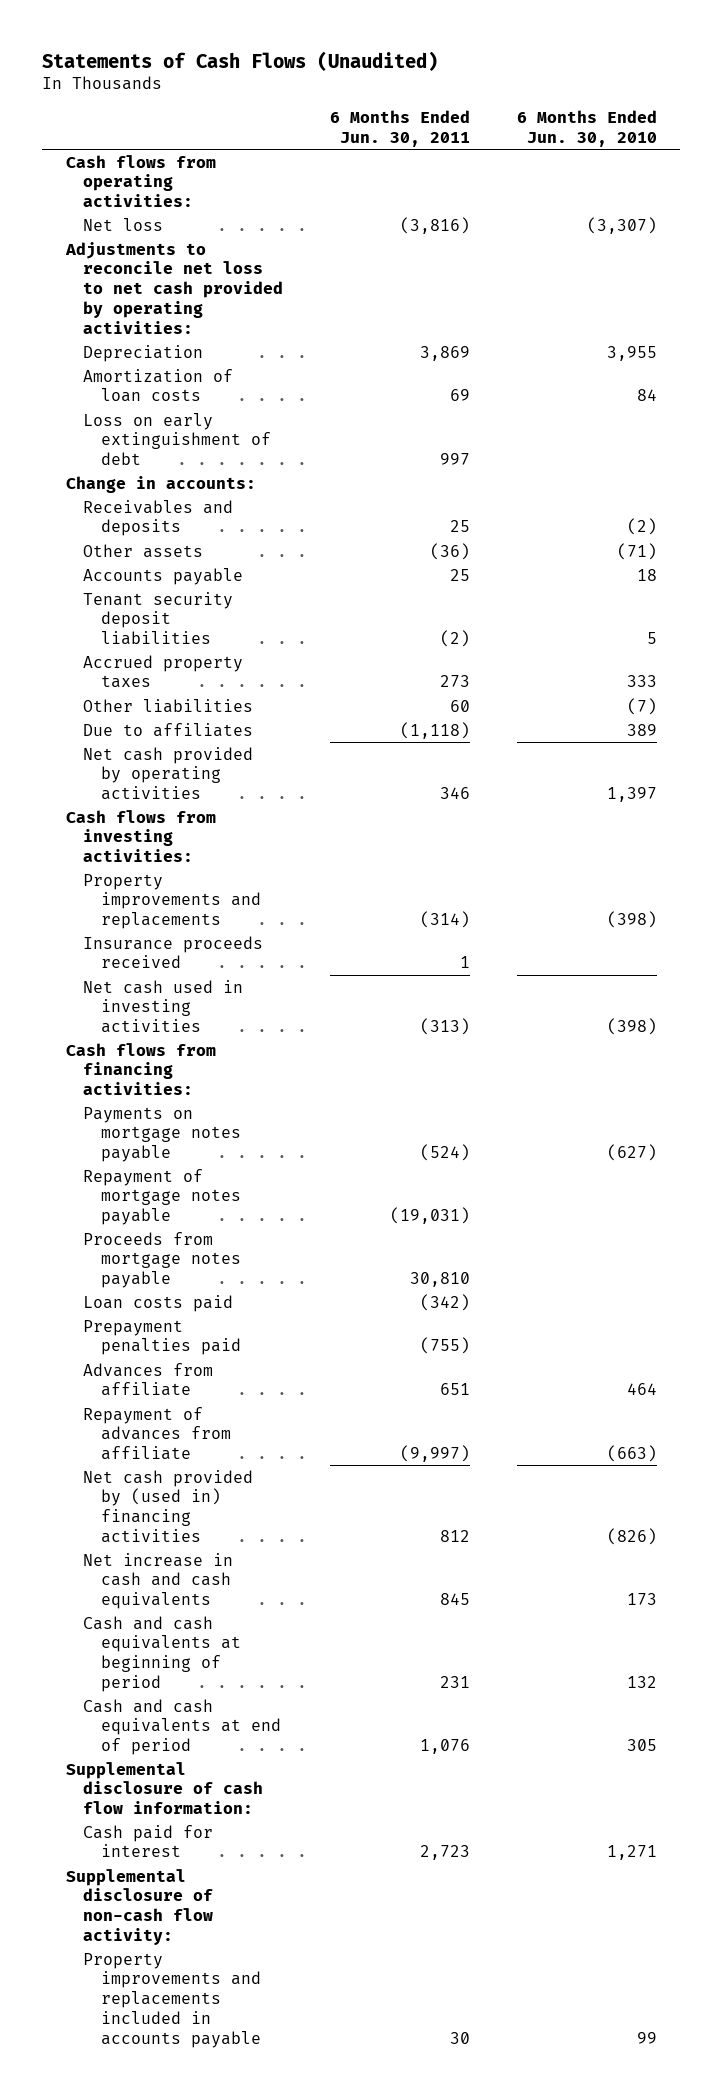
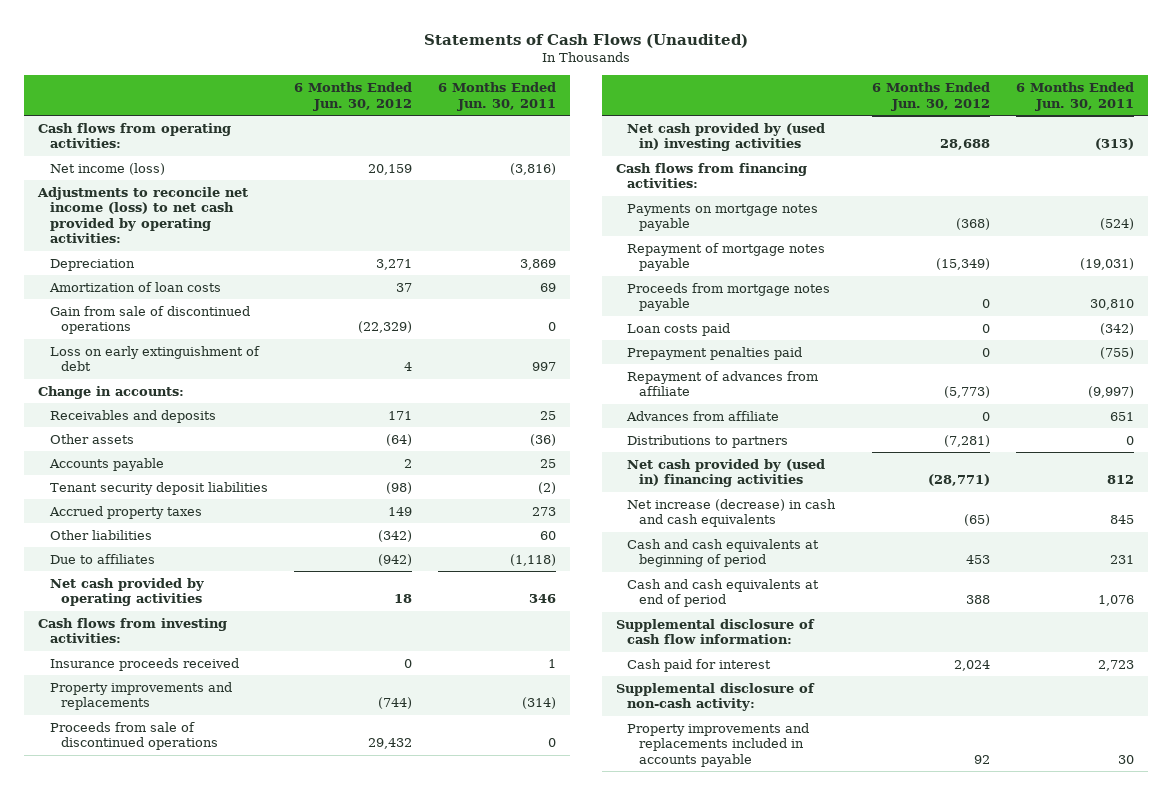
- | 6 Months Ended Jun. 30, 2011 | 6 Months Ended Jun. 30, 2010
+ | 6 Months Ended Jun. 30, 2012 | 6 Months Ended Jun. 30, 2011
- Net loss | (3,816) | (3,307)
- Adjustments to reconcile net loss to net cash provided by operating activities:
+ Net income (loss) | 20,159 | (3,816)
+ Adjustments to reconcile net income (loss) to net cash provided by operating activities:
+ Gain from sale of discontinued operations | (22,329) | 0
- Net cash used in investing activities | (313) | (398)
moved down: Property improvements and replacements | (744) | (314)
+ Proceeds from sale of discontinued operations | 29,432 | 0
+ Net cash provided by (used in) investing activities | 28,688 | (313)
moved down: Advances from affiliate | 0 | 651
+ Distributions to partners | (7,281) | 0
- Net increase in cash and cash equivalents | 845 | 173
+ Net increase (decrease) in cash and cash equivalents | (65) | 845
- Supplemental disclosure of non-cash flow activity:
+ Supplemental disclosure of non-cash activity:

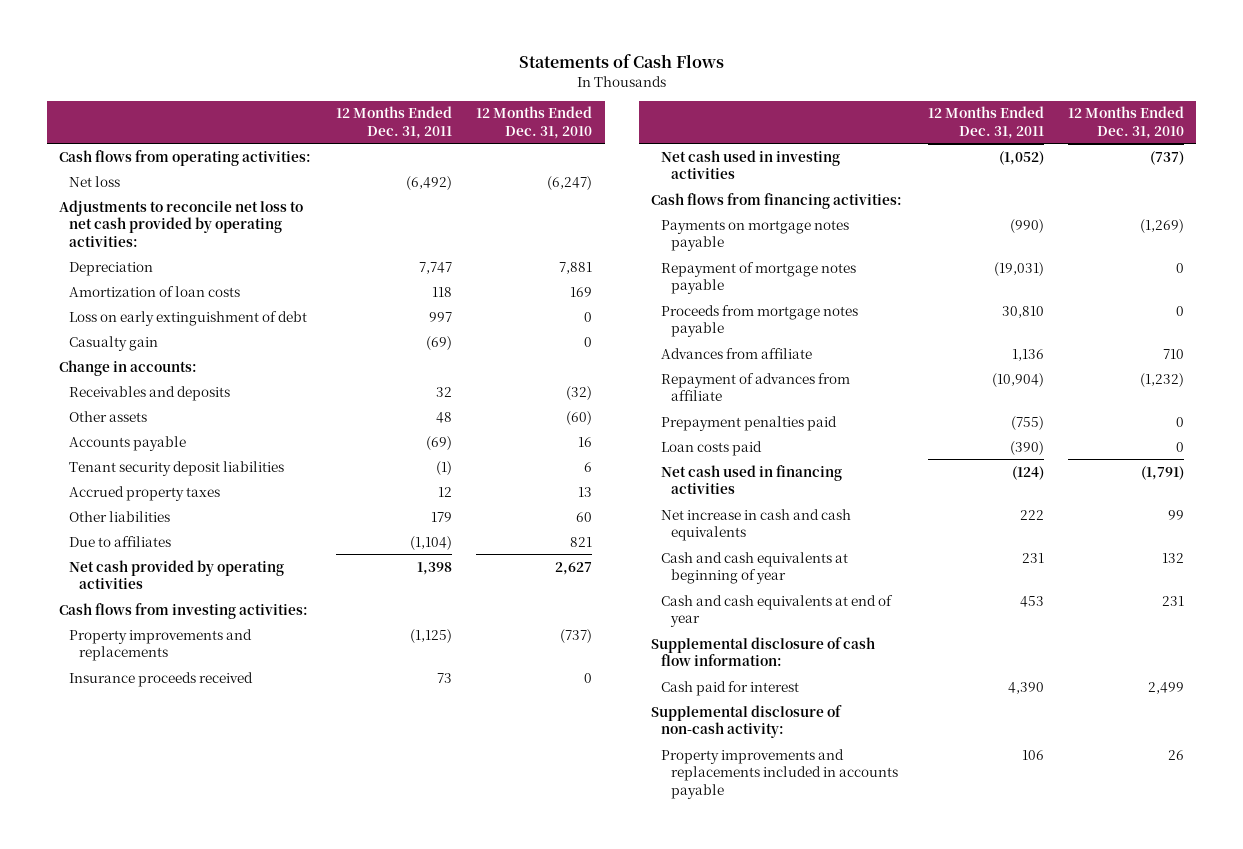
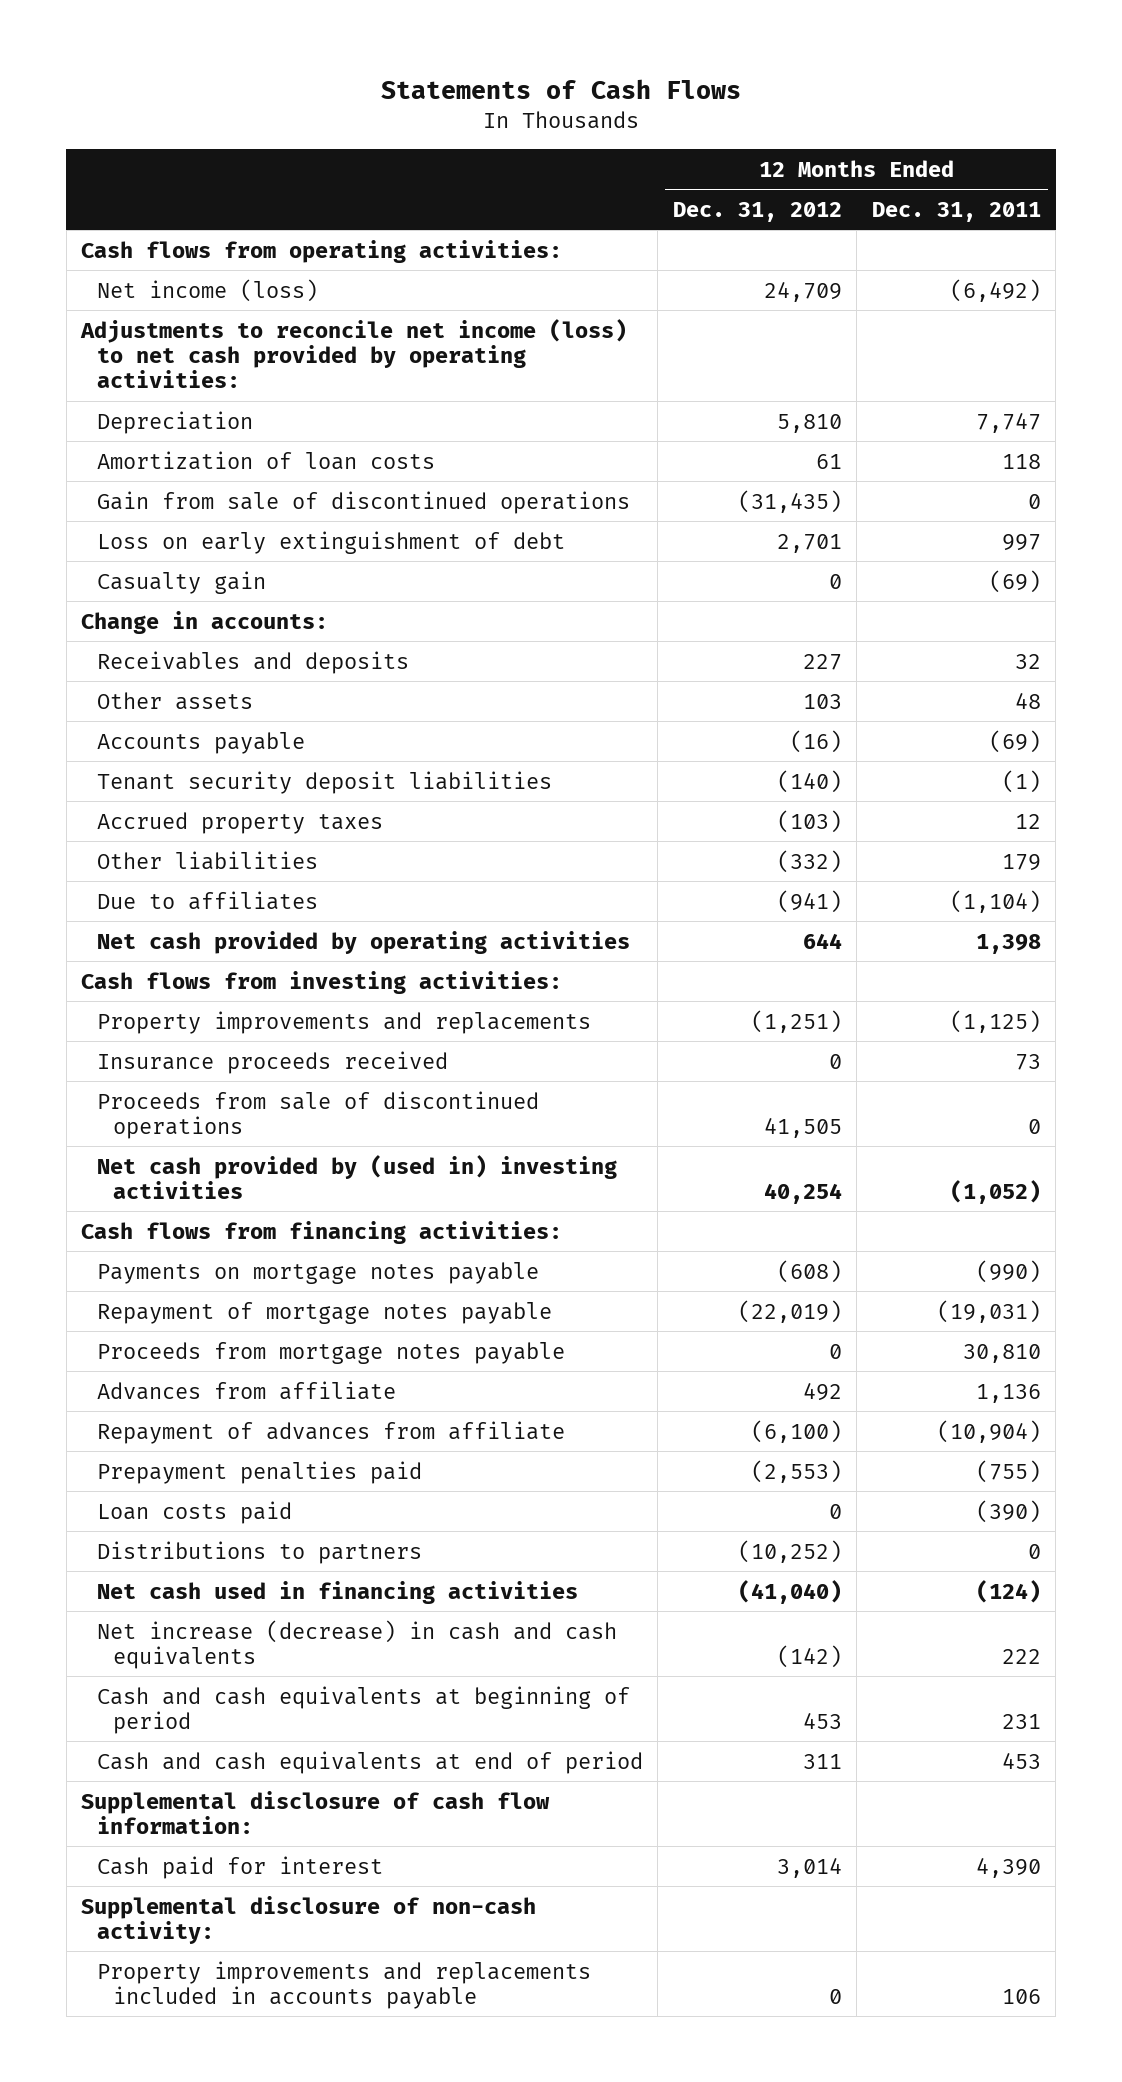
- | 12 Months Ended Dec. 31, 2011 | 12 Months Ended Dec. 31, 2010
+ | 12 Months Ended Dec. 31, 2012 | 12 Months Ended Dec. 31, 2011
- Net loss | (6,492) | (6,247)
- Adjustments to reconcile net loss to net cash provided by operating activities:
+ Net income (loss) | 24,709 | (6,492)
+ Adjustments to reconcile net income (loss) to net cash provided by operating activities:
+ Gain from sale of discontinued operations | (31,435) | 0
- Net cash used in investing activities | (1,052) | (737)
+ Proceeds from sale of discontinued operations | 41,505 | 0
+ Net cash provided by (used in) investing activities | 40,254 | (1,052)
+ Distributions to partners | (10,252) | 0
- Net increase in cash and cash equivalents | 222 | 99
- Cash and cash equivalents at beginning of year | 231 | 132
- Cash and cash equivalents at end of year | 453 | 231
+ Net increase (decrease) in cash and cash equivalents | (142) | 222
+ Cash and cash equivalents at beginning of period | 453 | 231
+ Cash and cash equivalents at end of period | 311 | 453

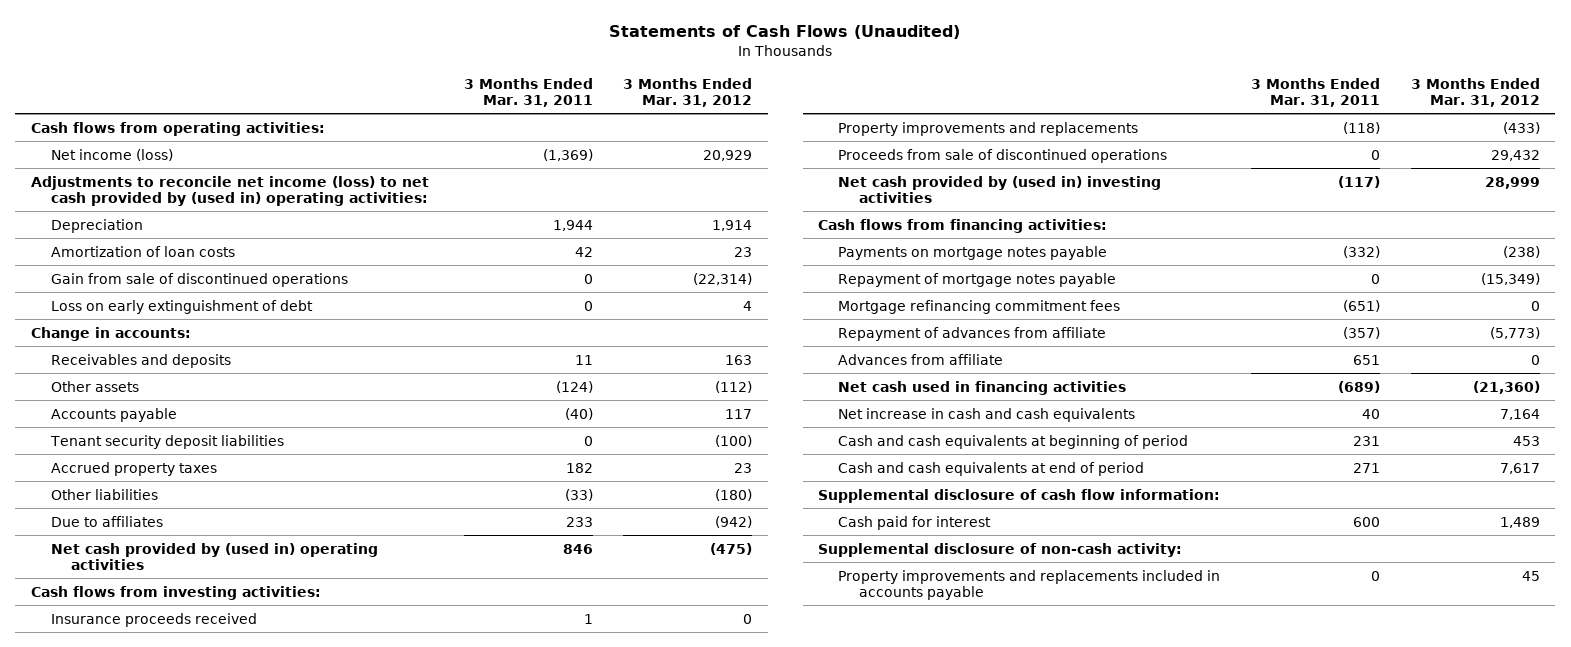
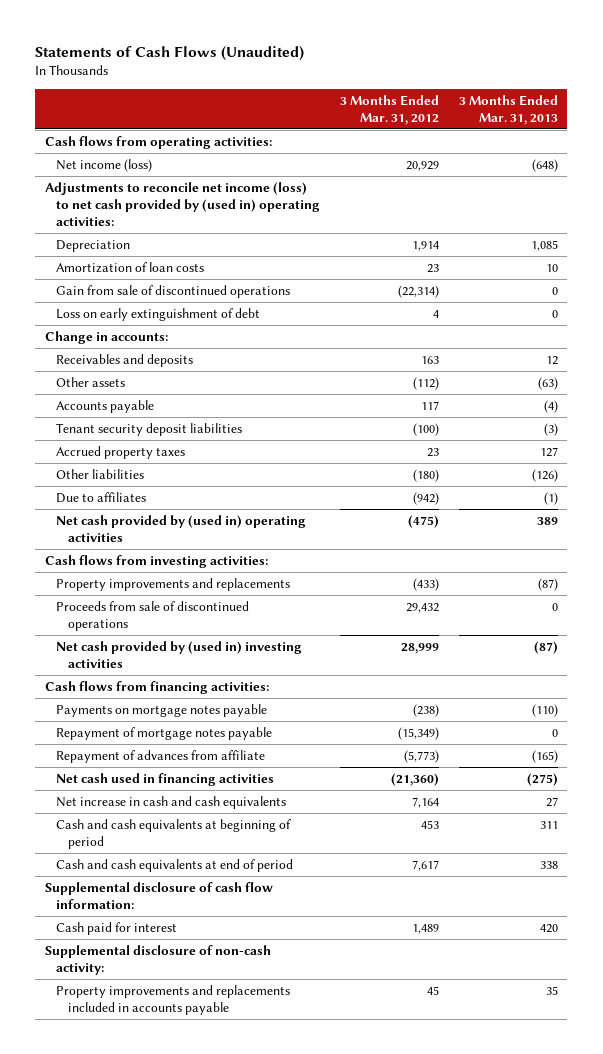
- | 3 Months Ended Mar. 31, 2011 | 3 Months Ended Mar. 31, 2012
+ | 3 Months Ended Mar. 31, 2012 | 3 Months Ended Mar. 31, 2013
- Insurance proceeds received | 1 | 0
- Mortgage refinancing commitment fees | (651) | 0
- Advances from affiliate | 651 | 0

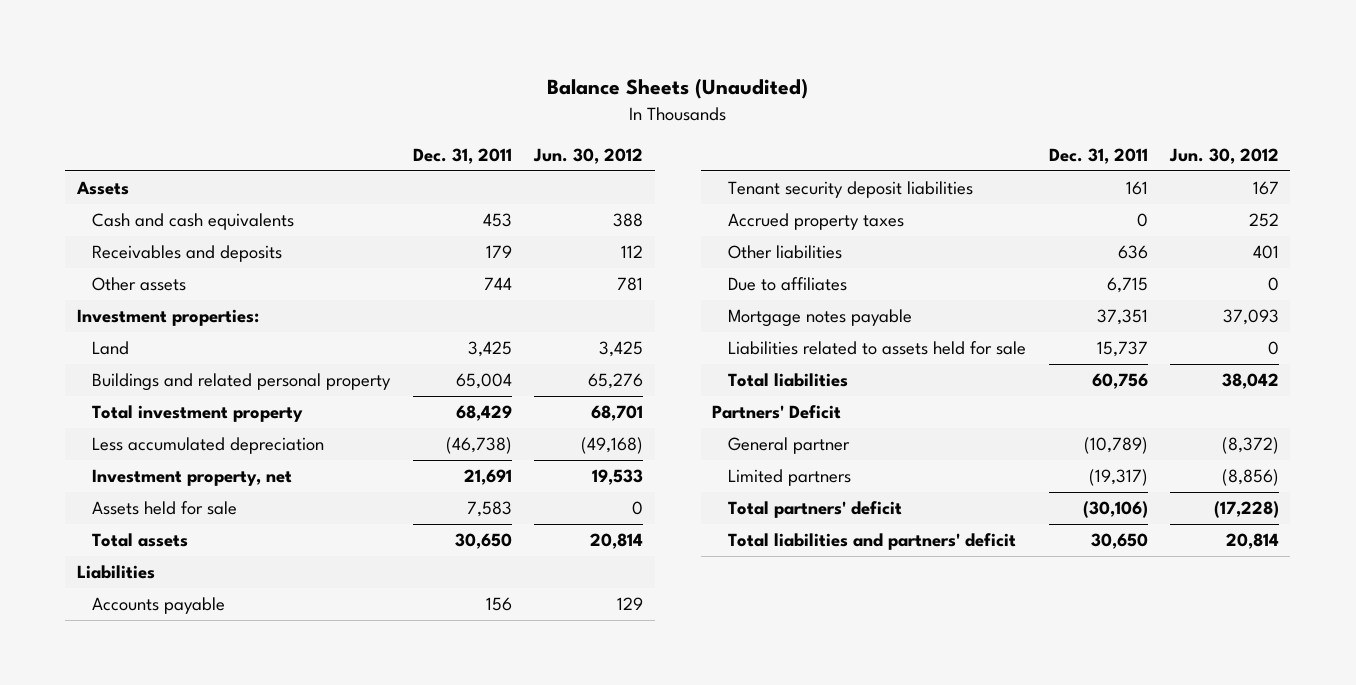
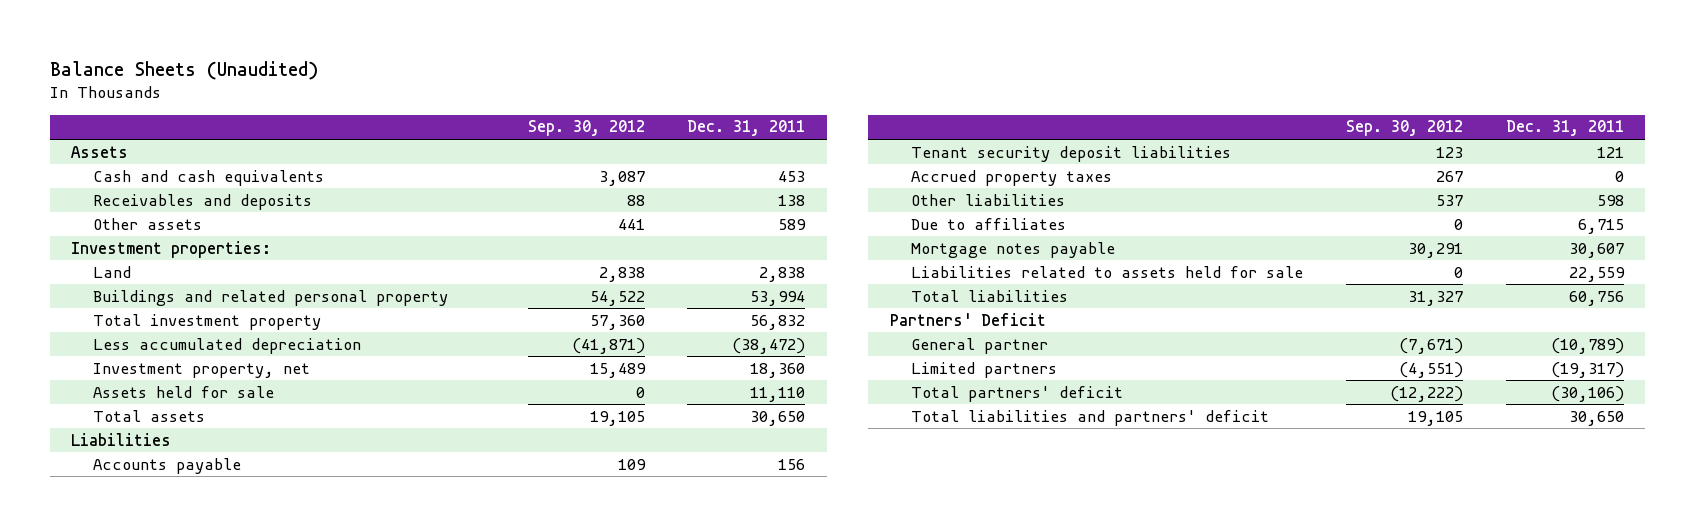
- | Dec. 31, 2011 | Jun. 30, 2012
+ | Sep. 30, 2012 | Dec. 31, 2011
- Receivables and deposits | 179 | 112
- Other assets | 744 | 781
+ Receivables and deposits | 88 | 138
+ Other assets | 441 | 589
- Land | 3,425 | 3,425
- Buildings and related personal property | 65,004 | 65,276
- Total investment property | 68,429 | 68,701
- Less accumulated depreciation | (46,738) | (49,168)
- Investment property, net | 21,691 | 19,533
- Assets held for sale | 7,583 | 0
+ Land | 2,838 | 2,838
+ Buildings and related personal property | 54,522 | 53,994
+ Total investment property | 57,360 | 56,832
+ Less accumulated depreciation | (41,871) | (38,472)
+ Investment property, net | 15,489 | 18,360
+ Assets held for sale | 0 | 11,110
- Tenant security deposit liabilities | 161 | 167
+ Tenant security deposit liabilities | 123 | 121
- Other liabilities | 636 | 401
+ Other liabilities | 537 | 598
- Mortgage notes payable | 37,351 | 37,093
- Liabilities related to assets held for sale | 15,737 | 0
+ Mortgage notes payable | 30,291 | 30,607
+ Liabilities related to assets held for sale | 0 | 22,559

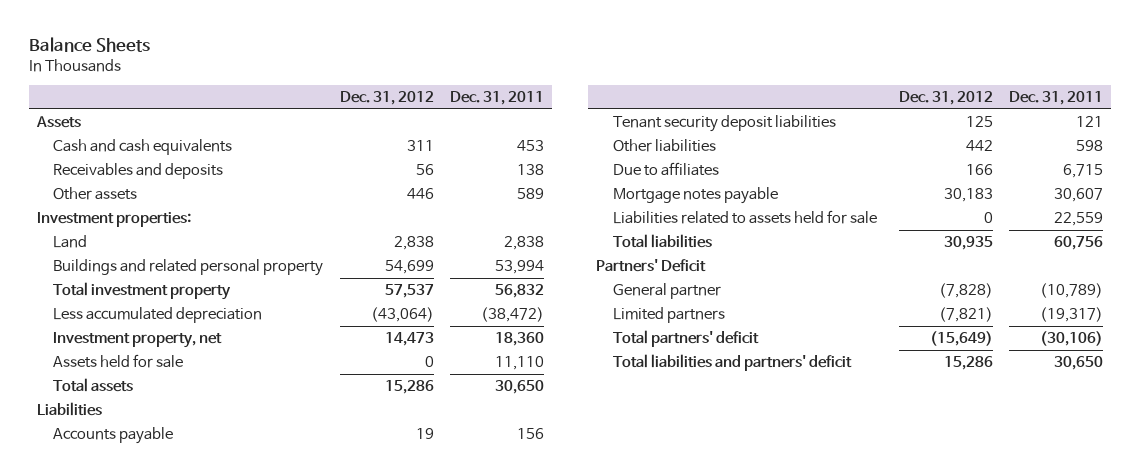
- Balance Sheets (Unaudited)
+ Balance Sheets
- | Sep. 30, 2012 | Dec. 31, 2011
+ | Dec. 31, 2012 | Dec. 31, 2011
- Accrued property taxes | 267 | 0

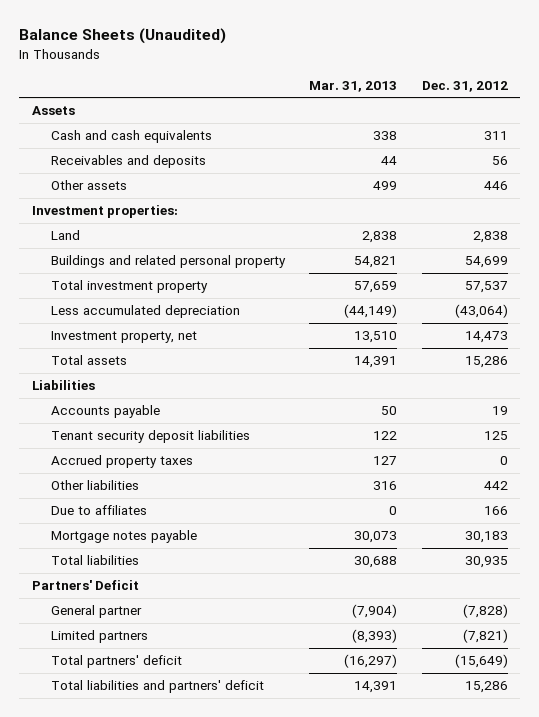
- Balance Sheets
+ Balance Sheets (Unaudited)
- | Dec. 31, 2012 | Dec. 31, 2011
+ | Mar. 31, 2013 | Dec. 31, 2012
- Assets held for sale | 0 | 11,110
+ Accrued property taxes | 127 | 0
- Liabilities related to assets held for sale | 0 | 22,559

